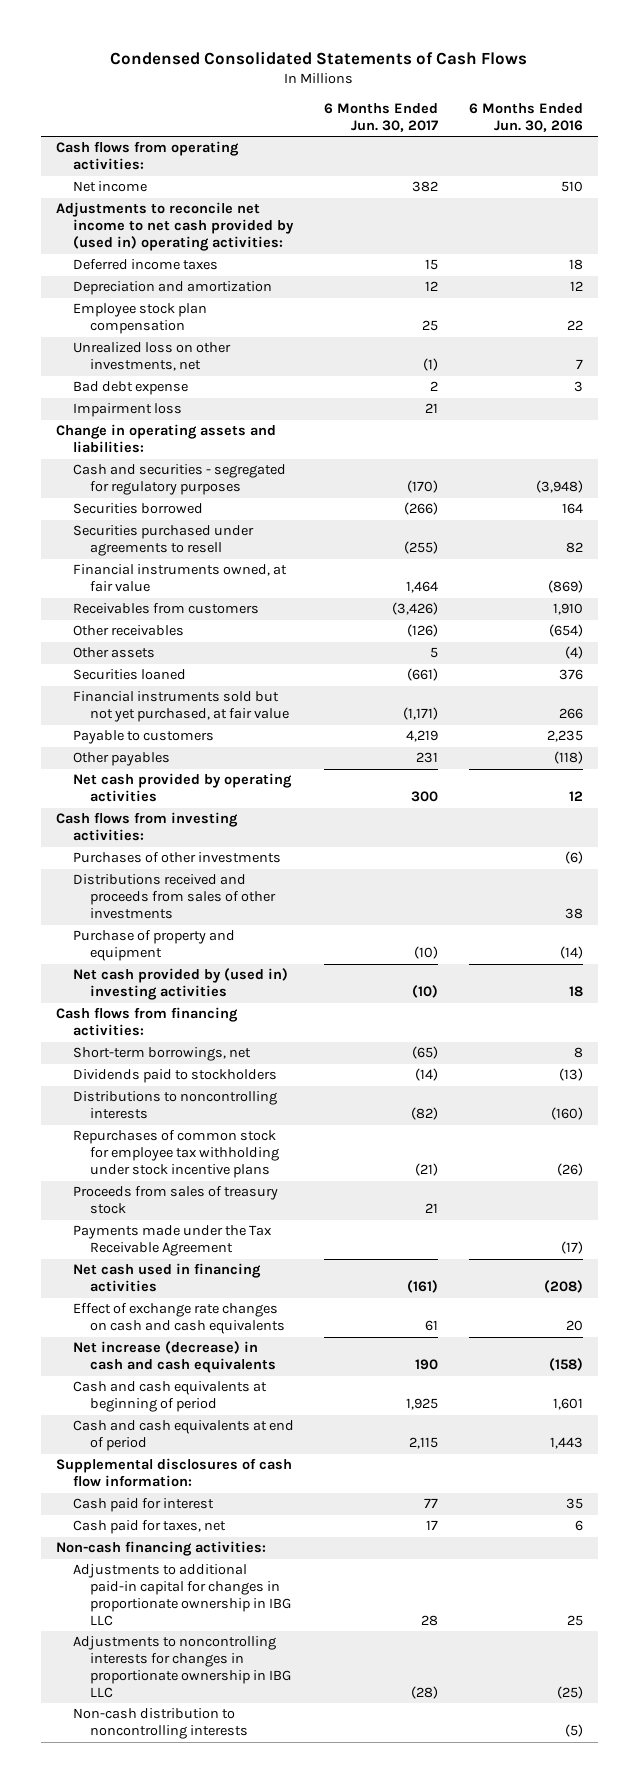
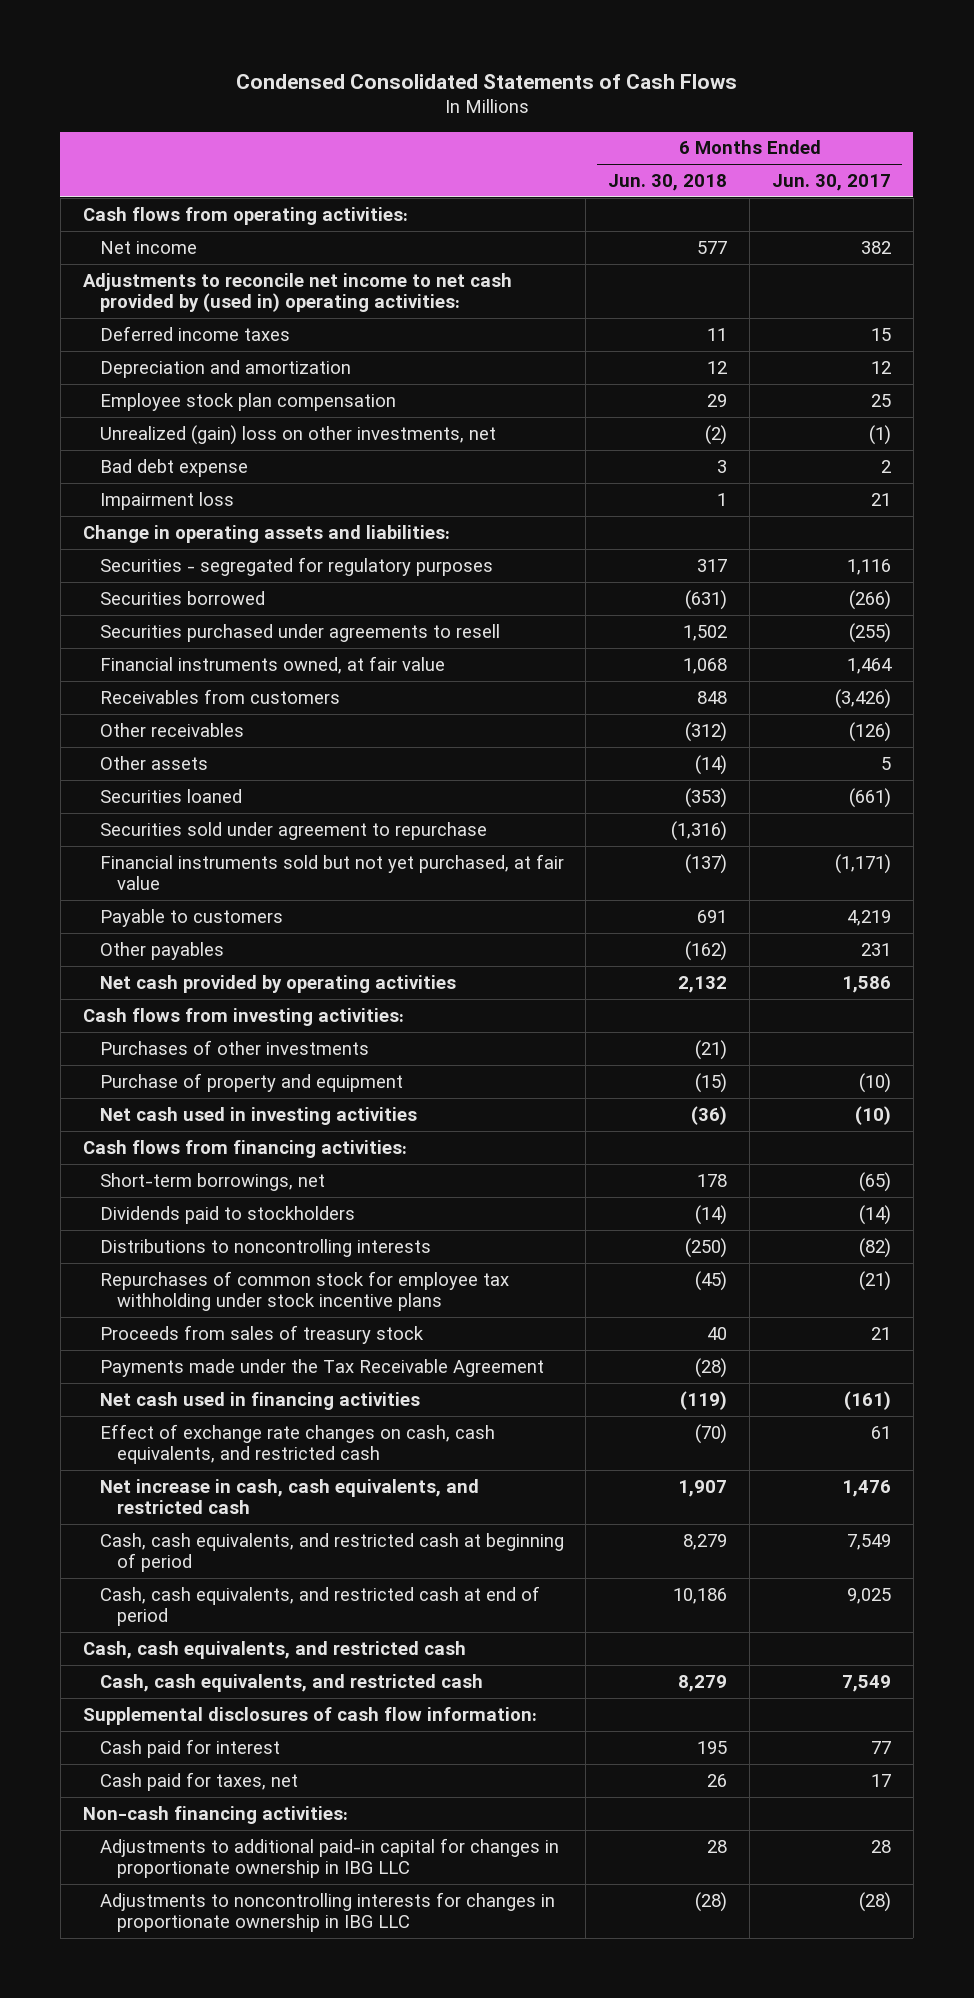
- | 6 Months Ended Jun. 30, 2017 | 6 Months Ended Jun. 30, 2016
+ | 6 Months Ended Jun. 30, 2018 | 6 Months Ended Jun. 30, 2017
- Unrealized loss on other investments, net | (1) | 7
+ Unrealized (gain) loss on other investments, net | (2) | (1)
- Cash and securities - segregated for regulatory purposes | (170) | (3,948)
+ Securities - segregated for regulatory purposes | 317 | 1,116
+ Securities sold under agreement to repurchase | (1,316) |
- Net cash provided by operating activities | 300 | 12
+ Net cash provided by operating activities | 2,132 | 1,586
- Distributions received and proceeds from sales of other investments | | 38
- Net cash provided by (used in) investing activities | (10) | 18
+ Net cash used in investing activities | (36) | (10)
- Effect of exchange rate changes on cash and cash equivalents | 61 | 20
- Net increase (decrease) in cash and cash equivalents | 190 | (158)
- Cash and cash equivalents at beginning of period | 1,925 | 1,601
- Cash and cash equivalents at end of period | 2,115 | 1,443
+ Effect of exchange rate changes on cash, cash equivalents, and restricted cash | (70) | 61
+ Net increase in cash, cash equivalents, and restricted cash | 1,907 | 1,476
+ Cash, cash equivalents, and restricted cash at beginning of period | 8,279 | 7,549
+ Cash, cash equivalents, and restricted cash at end of period | 10,186 | 9,025
+ Cash, cash equivalents, and restricted cash
+ Cash, cash equivalents, and restricted cash | 8,279 | 7,549
- Non-cash distribution to noncontrolling interests | | (5)

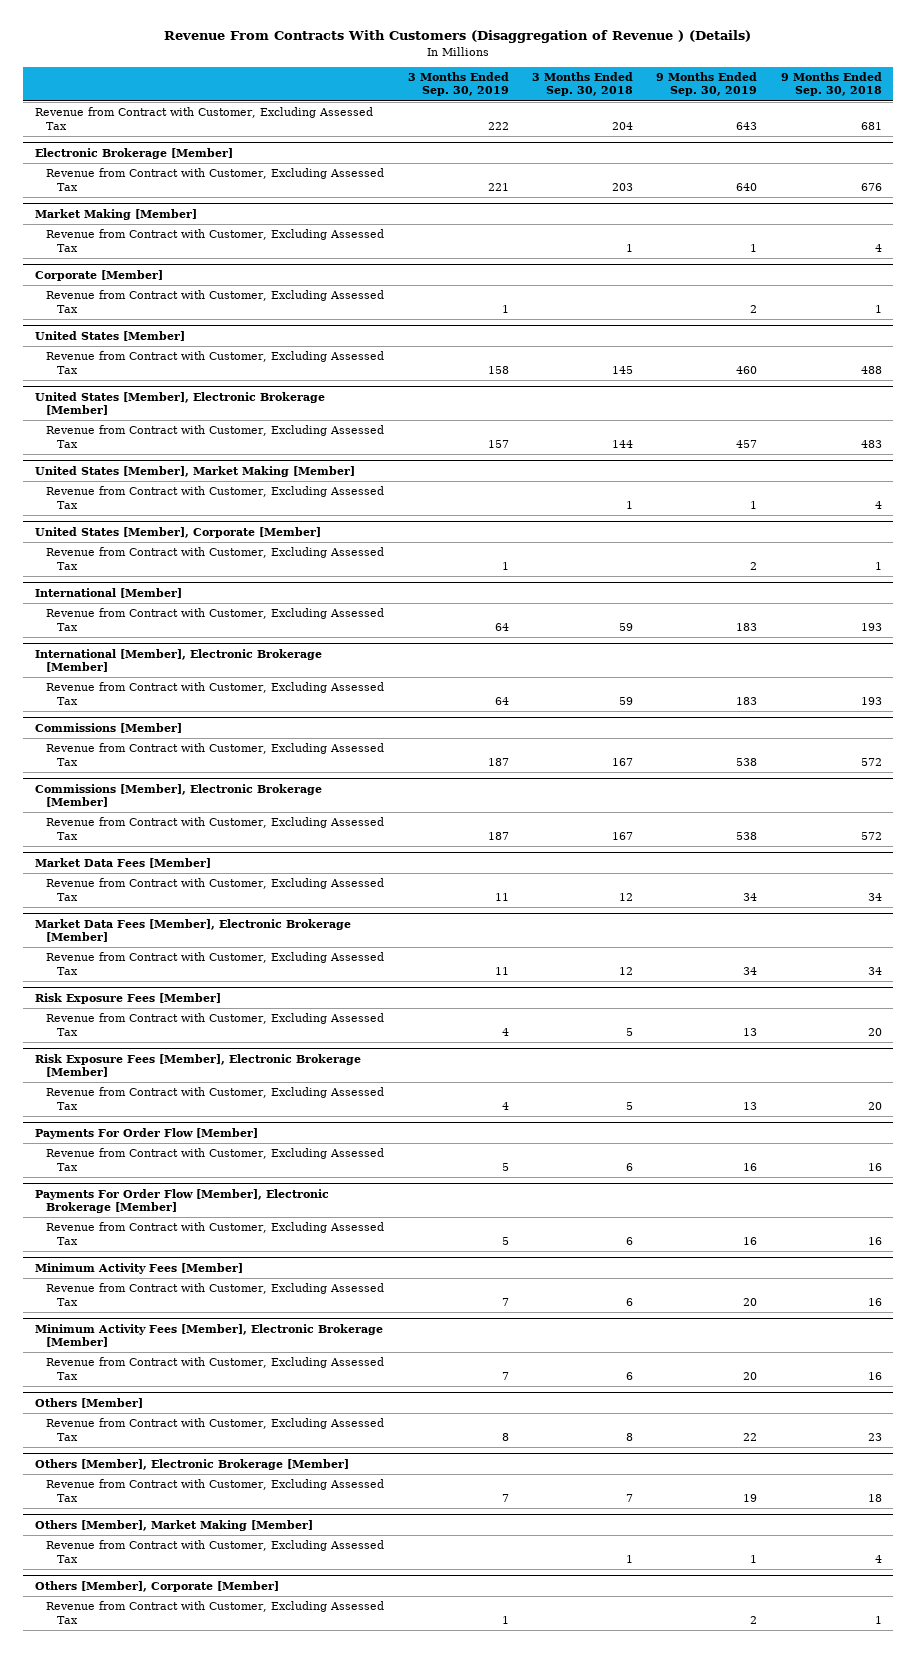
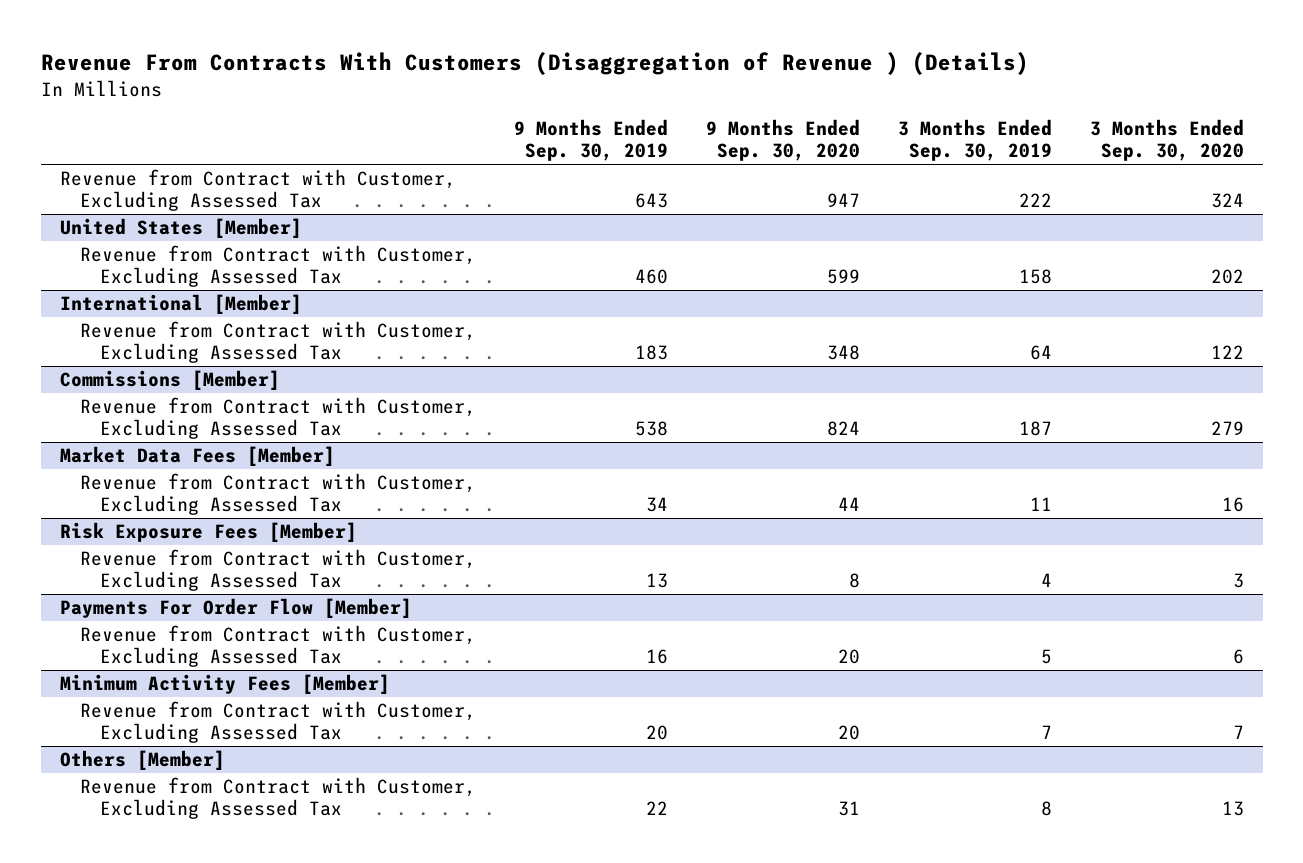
- | 3 Months Ended Sep. 30, 2019 | 3 Months Ended Sep. 30, 2018 | 9 Months Ended Sep. 30, 2019 | 9 Months Ended Sep. 30, 2018
+ | 9 Months Ended Sep. 30, 2019 | 9 Months Ended Sep. 30, 2020 | 3 Months Ended Sep. 30, 2019 | 3 Months Ended Sep. 30, 2020
- Electronic Brokerage [Member]
- Revenue from Contract with Customer, Excluding Assessed Tax | 221 | 203 | 640 | 676
- Market Making [Member]
- Revenue from Contract with Customer, Excluding Assessed Tax | | 1 | 1 | 4
- Corporate [Member]
- Revenue from Contract with Customer, Excluding Assessed Tax | 1 | | 2 | 1
- United States [Member], Electronic Brokerage [Member]
- Revenue from Contract with Customer, Excluding Assessed Tax | 157 | 144 | 457 | 483
- United States [Member], Market Making [Member]
- Revenue from Contract with Customer, Excluding Assessed Tax | | 1 | 1 | 4
- United States [Member], Corporate [Member]
- Revenue from Contract with Customer, Excluding Assessed Tax | 1 | | 2 | 1
- International [Member], Electronic Brokerage [Member]
- Revenue from Contract with Customer, Excluding Assessed Tax | 64 | 59 | 183 | 193
- Commissions [Member], Electronic Brokerage [Member]
- Revenue from Contract with Customer, Excluding Assessed Tax | 187 | 167 | 538 | 572
- Market Data Fees [Member], Electronic Brokerage [Member]
- Revenue from Contract with Customer, Excluding Assessed Tax | 11 | 12 | 34 | 34
- Risk Exposure Fees [Member], Electronic Brokerage [Member]
- Revenue from Contract with Customer, Excluding Assessed Tax | 4 | 5 | 13 | 20
- Payments For Order Flow [Member], Electronic Brokerage [Member]
- Revenue from Contract with Customer, Excluding Assessed Tax | 5 | 6 | 16 | 16
- Minimum Activity Fees [Member], Electronic Brokerage [Member]
- Revenue from Contract with Customer, Excluding Assessed Tax | 7 | 6 | 20 | 16
- Others [Member], Electronic Brokerage [Member]
- Revenue from Contract with Customer, Excluding Assessed Tax | 7 | 7 | 19 | 18
- Others [Member], Market Making [Member]
- Revenue from Contract with Customer, Excluding Assessed Tax | | 1 | 1 | 4
- Others [Member], Corporate [Member]
- Revenue from Contract with Customer, Excluding Assessed Tax | 1 | | 2 | 1

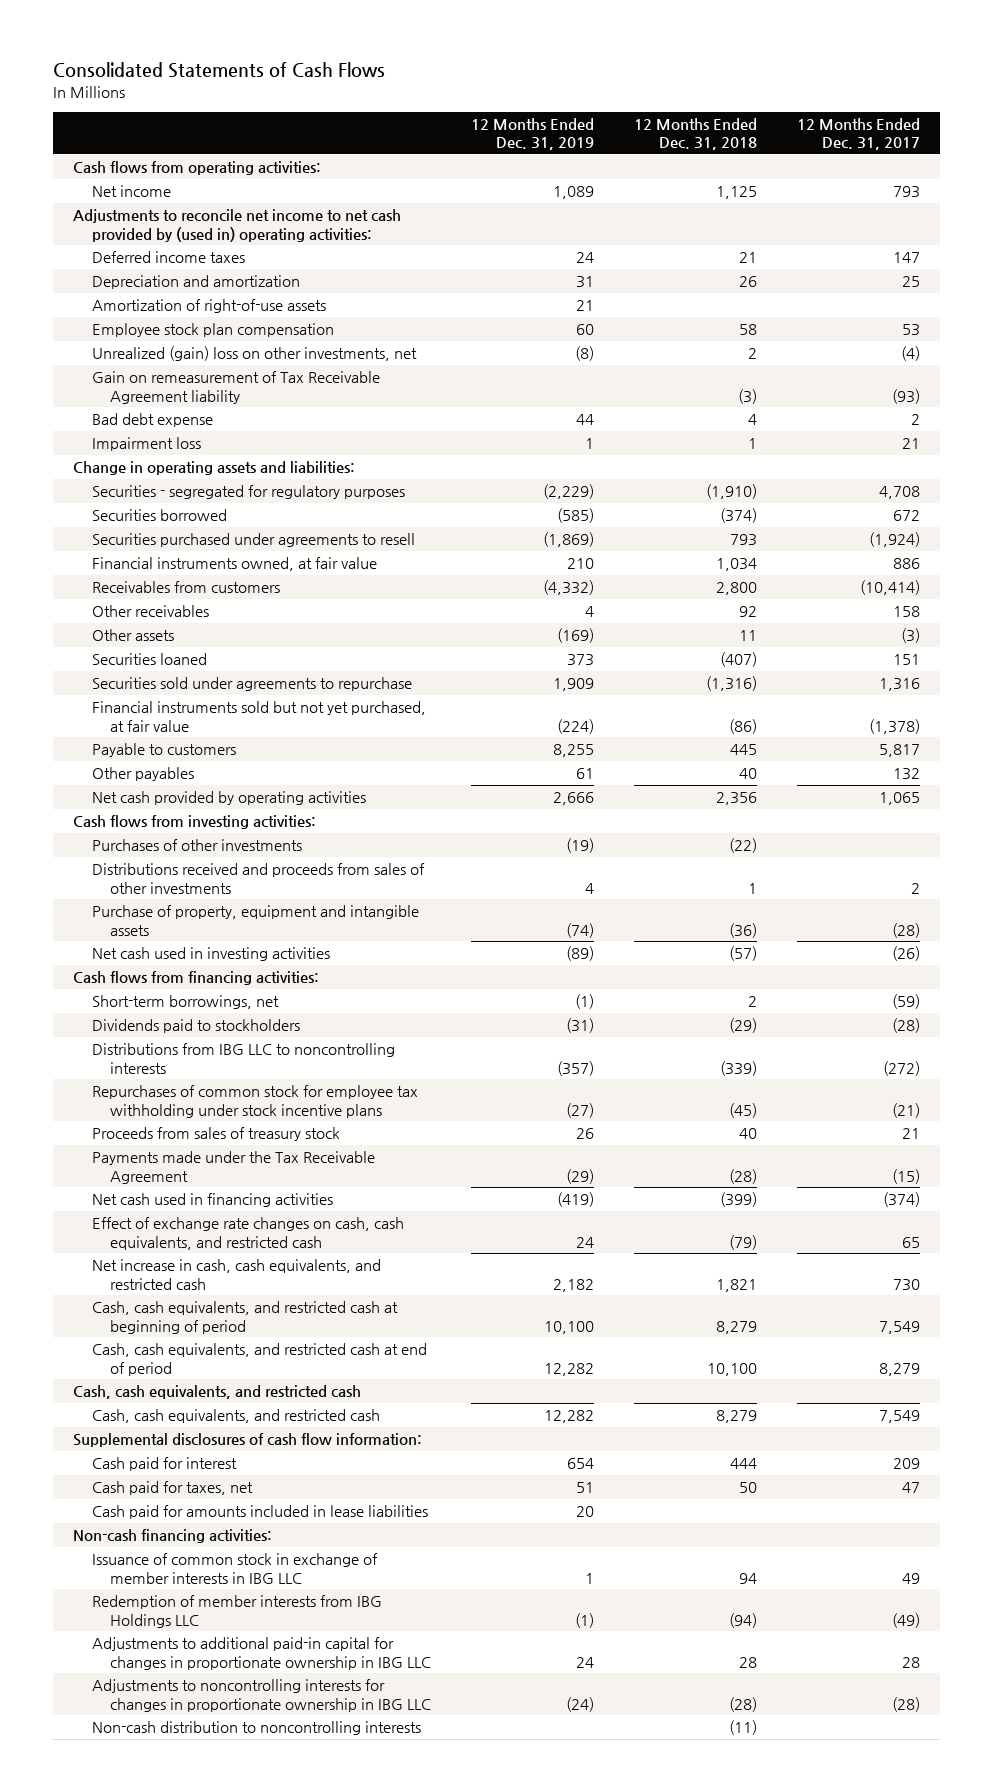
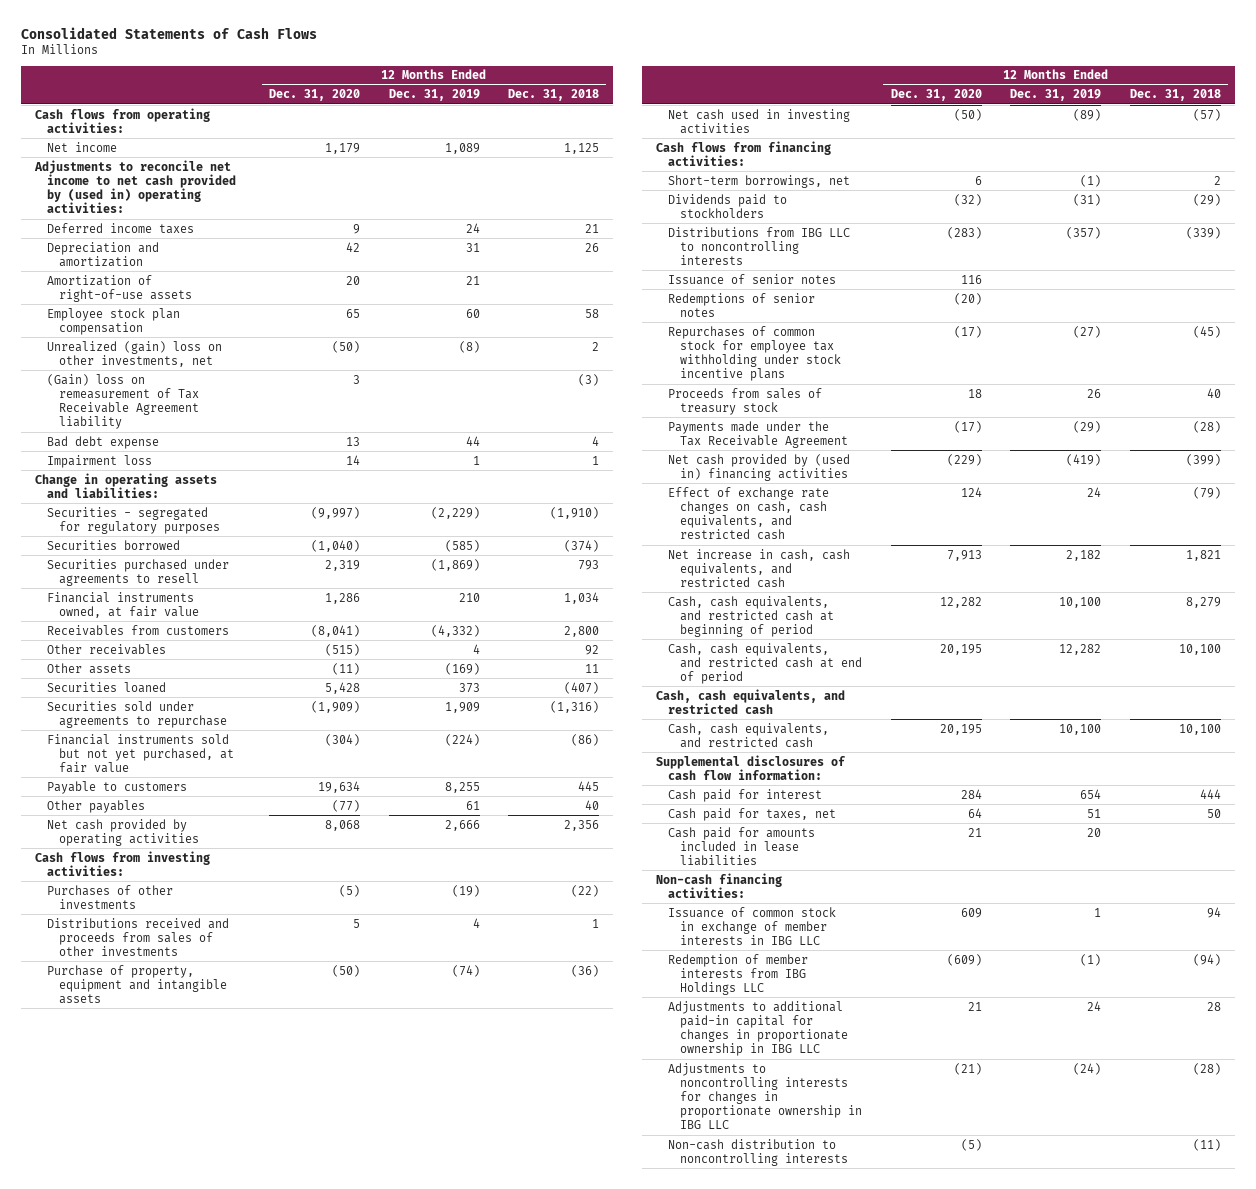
- | 12 Months Ended Dec. 31, 2019 | 12 Months Ended Dec. 31, 2018 | 12 Months Ended Dec. 31, 2017
+ | 12 Months Ended Dec. 31, 2020 | 12 Months Ended Dec. 31, 2019 | 12 Months Ended Dec. 31, 2018
- Gain on remeasurement of Tax Receivable Agreement liability | | (3) | (93)
+ (Gain) loss on remeasurement of Tax Receivable Agreement liability | 3 | | (3)
+ Issuance of senior notes | 116 | |
+ Redemptions of senior notes | (20) | |
- Net cash used in financing activities | (419) | (399) | (374)
+ Net cash provided by (used in) financing activities | (229) | (419) | (399)
- Cash, cash equivalents, and restricted cash | 12,282 | 8,279 | 7,549
+ Cash, cash equivalents, and restricted cash | 20,195 | 10,100 | 10,100

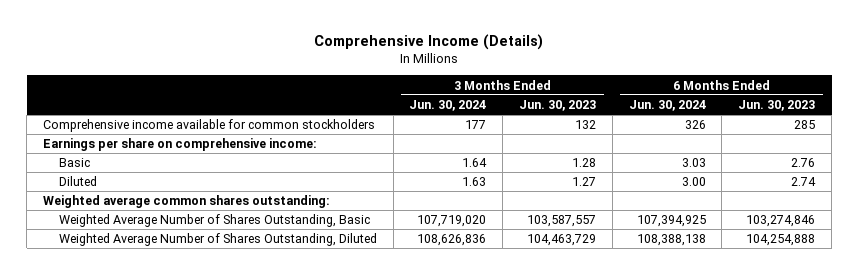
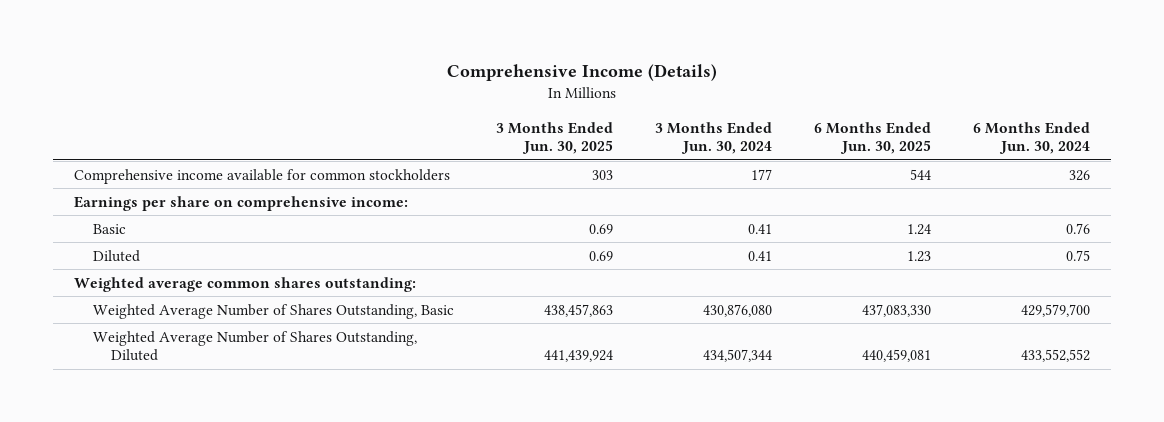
- | 3 Months Ended Jun. 30, 2024 | 3 Months Ended Jun. 30, 2023 | 6 Months Ended Jun. 30, 2024 | 6 Months Ended Jun. 30, 2023
+ | 3 Months Ended Jun. 30, 2025 | 3 Months Ended Jun. 30, 2024 | 6 Months Ended Jun. 30, 2025 | 6 Months Ended Jun. 30, 2024
- Basic | 1.64 | 1.28 | 3.03 | 2.76
- Diluted | 1.63 | 1.27 | 3.00 | 2.74
+ Basic | 0.69 | 0.41 | 1.24 | 0.76
+ Diluted | 0.69 | 0.41 | 1.23 | 0.75
- Weighted Average Number of Shares Outstanding, Basic | 107,719,020 | 103,587,557 | 107,394,925 | 103,274,846
- Weighted Average Number of Shares Outstanding, Diluted | 108,626,836 | 104,463,729 | 108,388,138 | 104,254,888
+ Weighted Average Number of Shares Outstanding, Basic | 438,457,863 | 430,876,080 | 437,083,330 | 429,579,700
+ Weighted Average Number of Shares Outstanding, Diluted | 441,439,924 | 434,507,344 | 440,459,081 | 433,552,552

